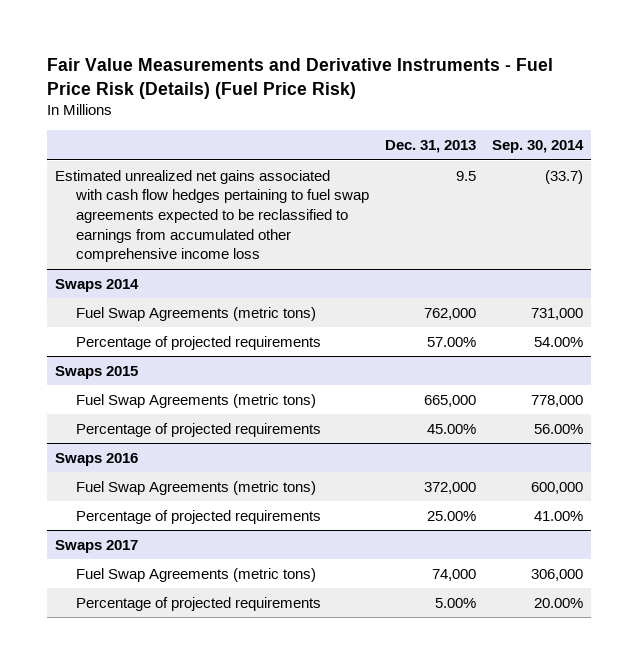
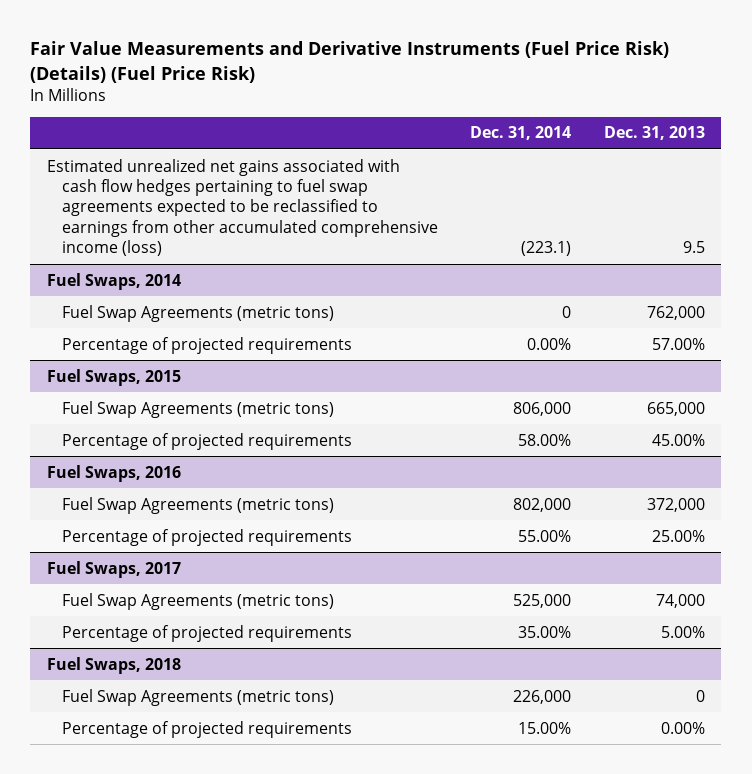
- Fair Value Measurements and Derivative Instruments - Fuel Price Risk (Details) (Fuel Price Risk)
+ Fair Value Measurements and Derivative Instruments (Fuel Price Risk) (Details) (Fuel Price Risk)
- | Dec. 31, 2013 | Sep. 30, 2014
+ | Dec. 31, 2014 | Dec. 31, 2013
- Estimated unrealized net gains associated with cash flow hedges pertaining to fuel swap agreements expected to be reclassified to earnings from accumulated other comprehensive income loss | 9.5 | (33.7)
- Swaps 2014
+ Estimated unrealized net gains associated with cash flow hedges pertaining to fuel swap agreements expected to be reclassified to earnings from other accumulated comprehensive income (loss) | (223.1) | 9.5
+ Fuel Swaps, 2014
- Swaps 2015
+ Fuel Swaps, 2015
- Swaps 2016
+ Fuel Swaps, 2016
- Swaps 2017
+ Fuel Swaps, 2017
+ Fuel Swaps, 2018
+ Fuel Swap Agreements (metric tons) | 226,000 | 0
+ Percentage of projected requirements | 15.00% | 0.00%

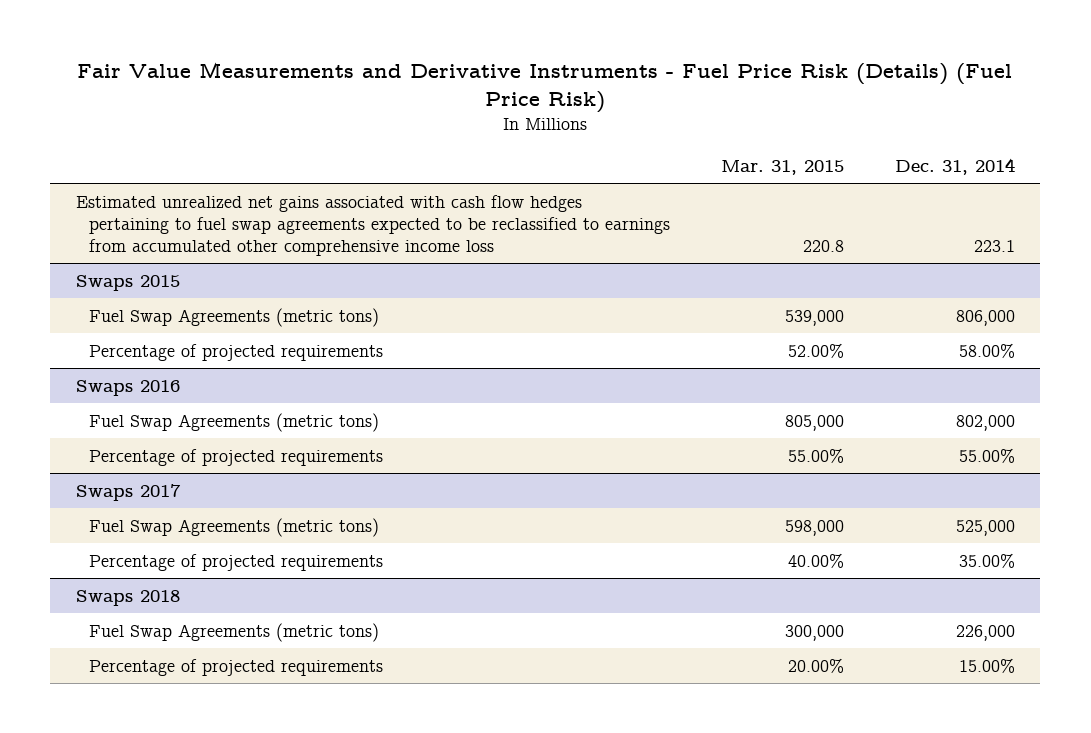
- Fair Value Measurements and Derivative Instruments (Fuel Price Risk) (Details) (Fuel Price Risk)
+ Fair Value Measurements and Derivative Instruments - Fuel Price Risk (Details) (Fuel Price Risk)
- | Dec. 31, 2014 | Dec. 31, 2013
+ | Mar. 31, 2015 | Dec. 31, 2014
- Estimated unrealized net gains associated with cash flow hedges pertaining to fuel swap agreements expected to be reclassified to earnings from other accumulated comprehensive income (loss) | (223.1) | 9.5
- Fuel Swaps, 2014
- Fuel Swap Agreements (metric tons) | 0 | 762,000
- Percentage of projected requirements | 0.00% | 57.00%
- Fuel Swaps, 2015
+ Estimated unrealized net gains associated with cash flow hedges pertaining to fuel swap agreements expected to be reclassified to earnings from accumulated other comprehensive income loss | 220.8 | 223.1
+ Swaps 2015
- Fuel Swaps, 2016
+ Swaps 2016
- Fuel Swaps, 2017
+ Swaps 2017
- Fuel Swaps, 2018
+ Swaps 2018

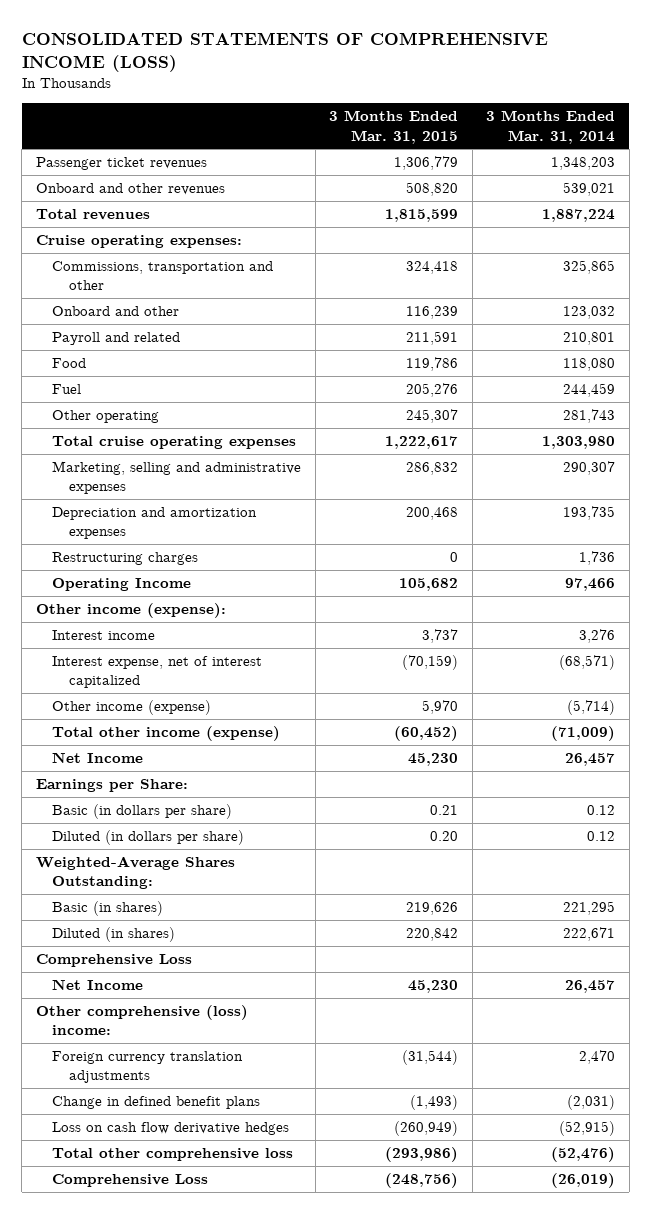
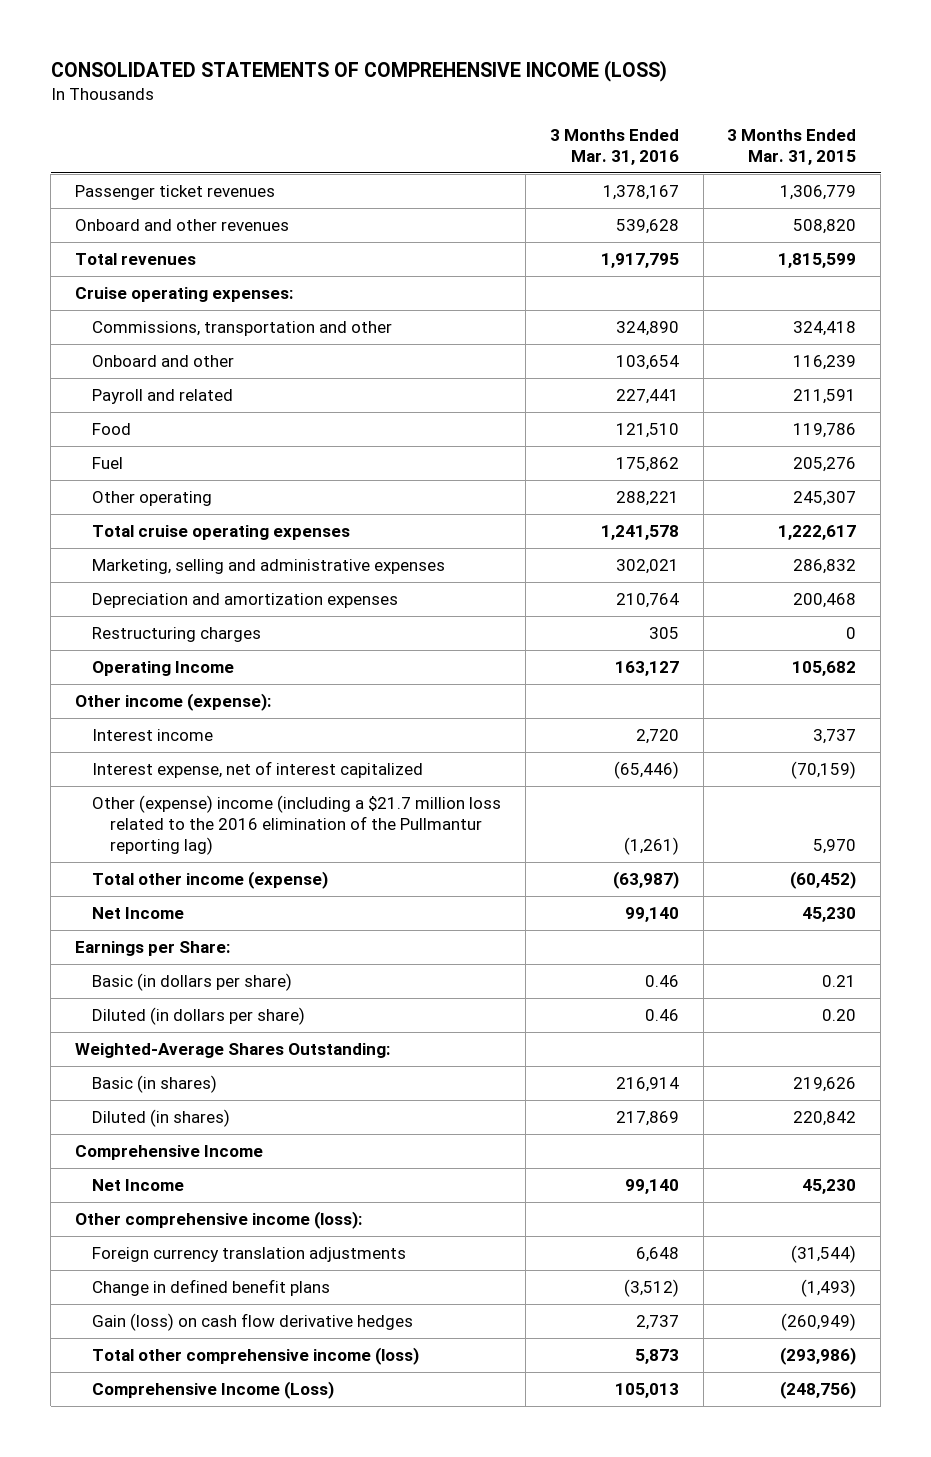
- | 3 Months Ended Mar. 31, 2015 | 3 Months Ended Mar. 31, 2014
+ | 3 Months Ended Mar. 31, 2016 | 3 Months Ended Mar. 31, 2015
- Other income (expense) | 5,970 | (5,714)
+ Other (expense) income (including a $21.7 million loss related to the 2016 elimination of the Pullmantur reporting lag) | (1,261) | 5,970
- Comprehensive Loss
+ Comprehensive Income
- Other comprehensive (loss) income:
+ Other comprehensive income (loss):
- Loss on cash flow derivative hedges | (260,949) | (52,915)
- Total other comprehensive loss | (293,986) | (52,476)
- Comprehensive Loss | (248,756) | (26,019)
+ Gain (loss) on cash flow derivative hedges | 2,737 | (260,949)
+ Total other comprehensive income (loss) | 5,873 | (293,986)
+ Comprehensive Income (Loss) | 105,013 | (248,756)

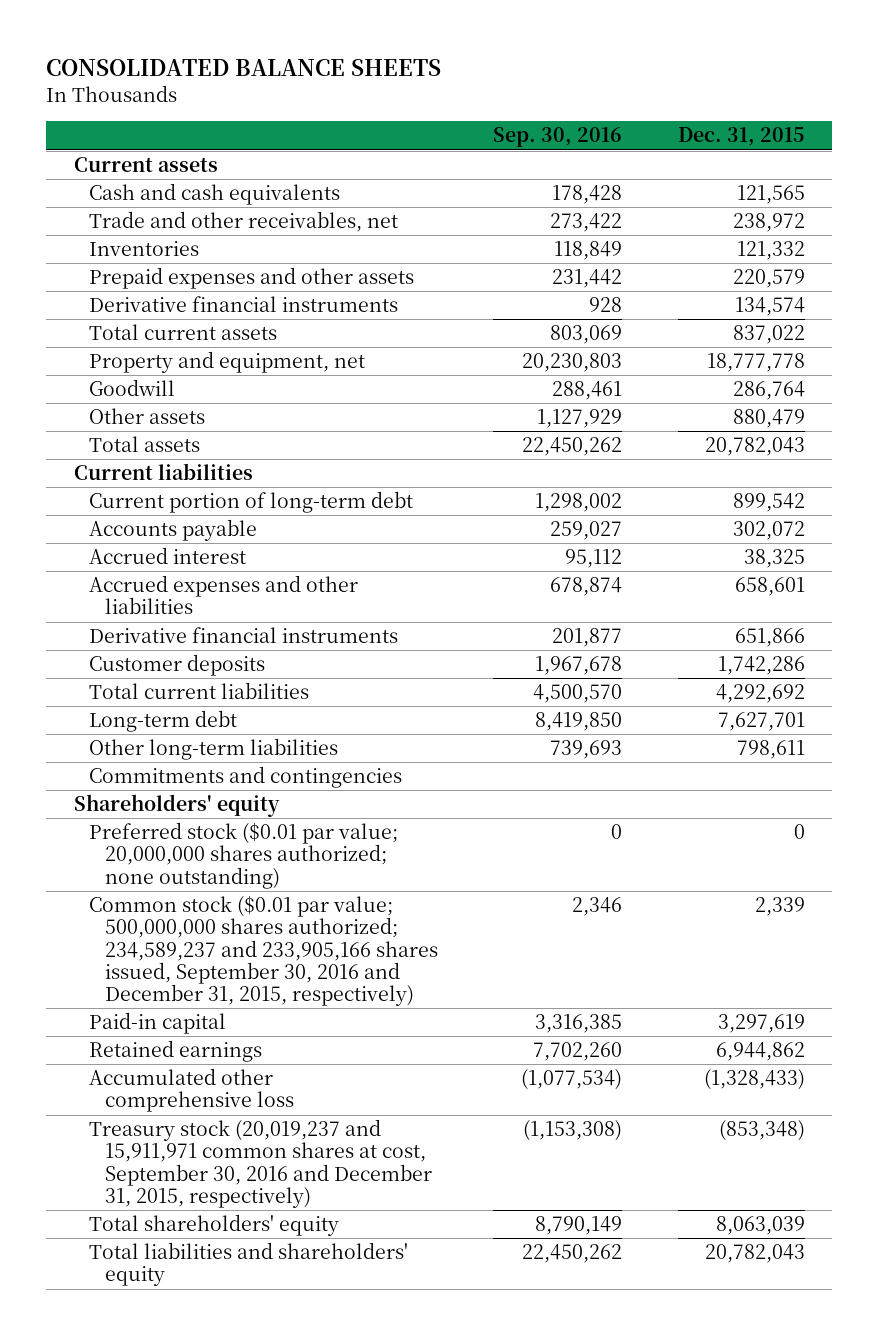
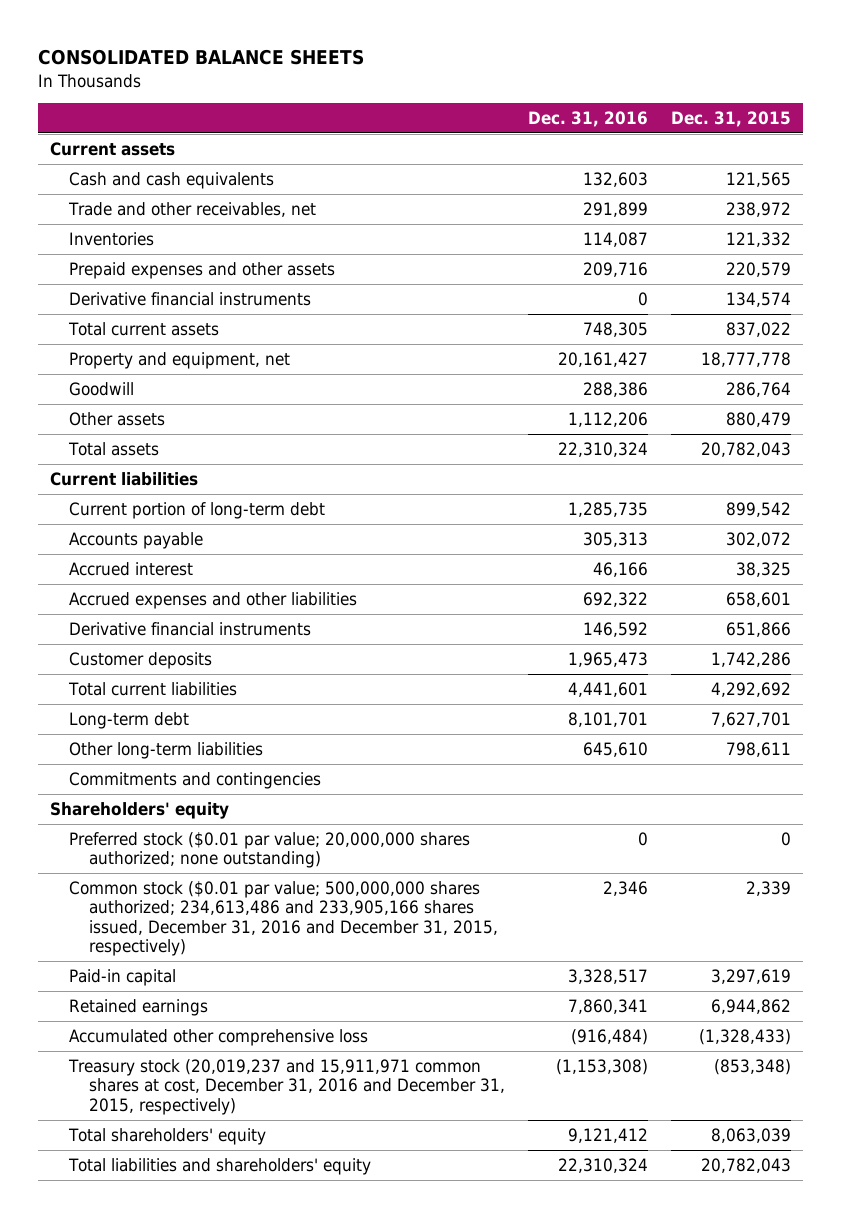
- | Sep. 30, 2016 | Dec. 31, 2015
+ | Dec. 31, 2016 | Dec. 31, 2015
- Common stock ($0.01 par value; 500,000,000 shares authorized; 234,589,237 and 233,905,166 shares issued, September 30, 2016 and December 31, 2015, respectively) | 2,346 | 2,339
+ Common stock ($0.01 par value; 500,000,000 shares authorized; 234,613,486 and 233,905,166 shares issued, December 31, 2016 and December 31, 2015, respectively) | 2,346 | 2,339
- Treasury stock (20,019,237 and 15,911,971 common shares at cost, September 30, 2016 and December 31, 2015, respectively) | (1,153,308) | (853,348)
+ Treasury stock (20,019,237 and 15,911,971 common shares at cost, December 31, 2016 and December 31, 2015, respectively) | (1,153,308) | (853,348)

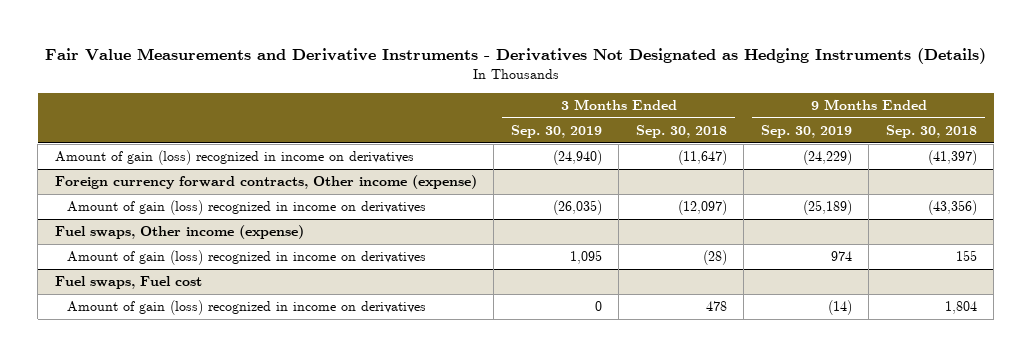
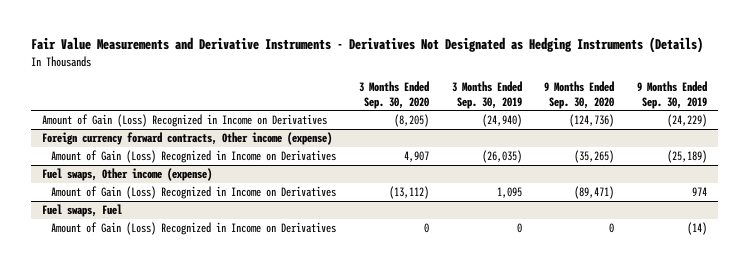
- | 3 Months Ended Sep. 30, 2019 | 3 Months Ended Sep. 30, 2018 | 9 Months Ended Sep. 30, 2019 | 9 Months Ended Sep. 30, 2018
+ | 3 Months Ended Sep. 30, 2020 | 3 Months Ended Sep. 30, 2019 | 9 Months Ended Sep. 30, 2020 | 9 Months Ended Sep. 30, 2019
- Amount of gain (loss) recognized in income on derivatives | (24,940) | (11,647) | (24,229) | (41,397)
+ Amount of Gain (Loss) Recognized in Income on Derivatives | (8,205) | (24,940) | (124,736) | (24,229)
@ Foreign currency forward contracts, Other income (expense)
- Amount of gain (loss) recognized in income on derivatives | (26,035) | (12,097) | (25,189) | (43,356)
+ Amount of Gain (Loss) Recognized in Income on Derivatives | 4,907 | (26,035) | (35,265) | (25,189)
@ Fuel swaps, Other income (expense)
- Amount of gain (loss) recognized in income on derivatives | 1,095 | (28) | 974 | 155
- Fuel swaps, Fuel cost
- Amount of gain (loss) recognized in income on derivatives | 0 | 478 | (14) | 1,804
@ Fuel swaps, Other income (expense)
+ Amount of Gain (Loss) Recognized in Income on Derivatives | (13,112) | 1,095 | (89,471) | 974
+ Fuel swaps, Fuel
+ Amount of Gain (Loss) Recognized in Income on Derivatives | 0 | 0 | 0 | (14)

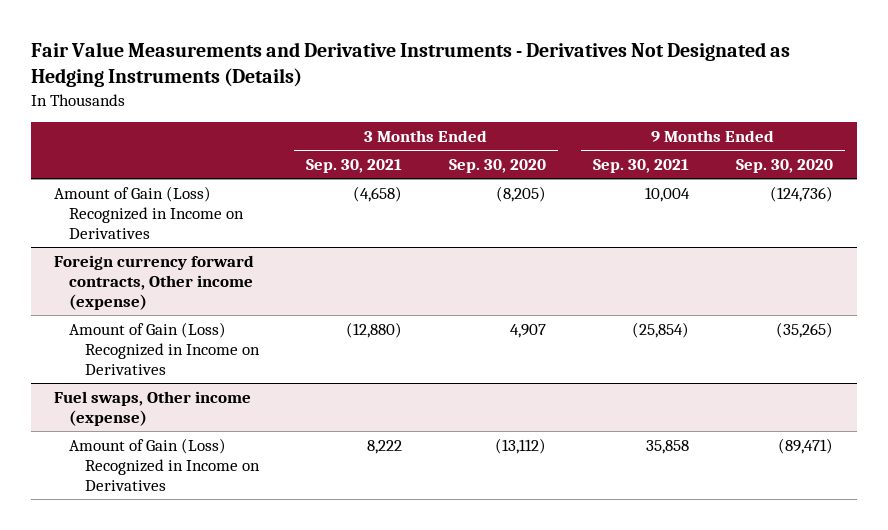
- | 3 Months Ended Sep. 30, 2020 | 3 Months Ended Sep. 30, 2019 | 9 Months Ended Sep. 30, 2020 | 9 Months Ended Sep. 30, 2019
+ | 3 Months Ended Sep. 30, 2021 | 3 Months Ended Sep. 30, 2020 | 9 Months Ended Sep. 30, 2021 | 9 Months Ended Sep. 30, 2020
- Fuel swaps, Fuel
- Amount of Gain (Loss) Recognized in Income on Derivatives | 0 | 0 | 0 | (14)

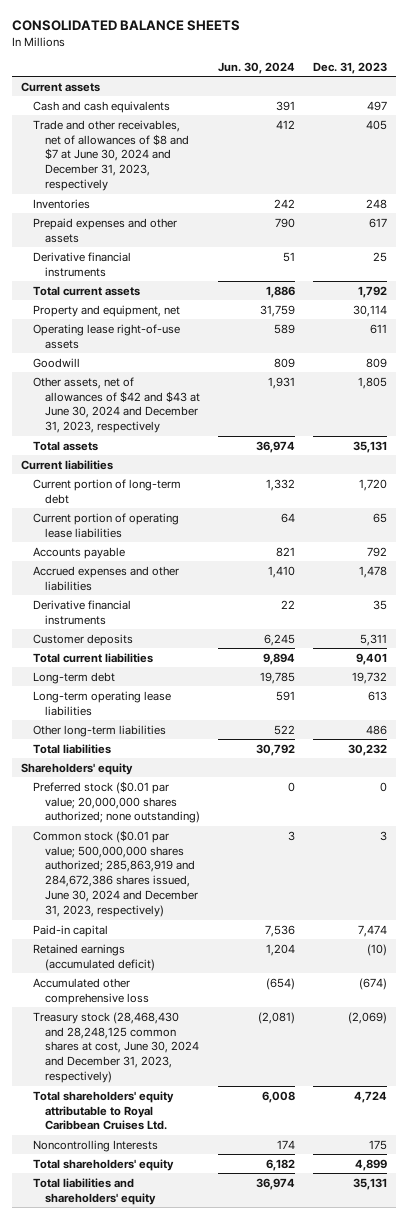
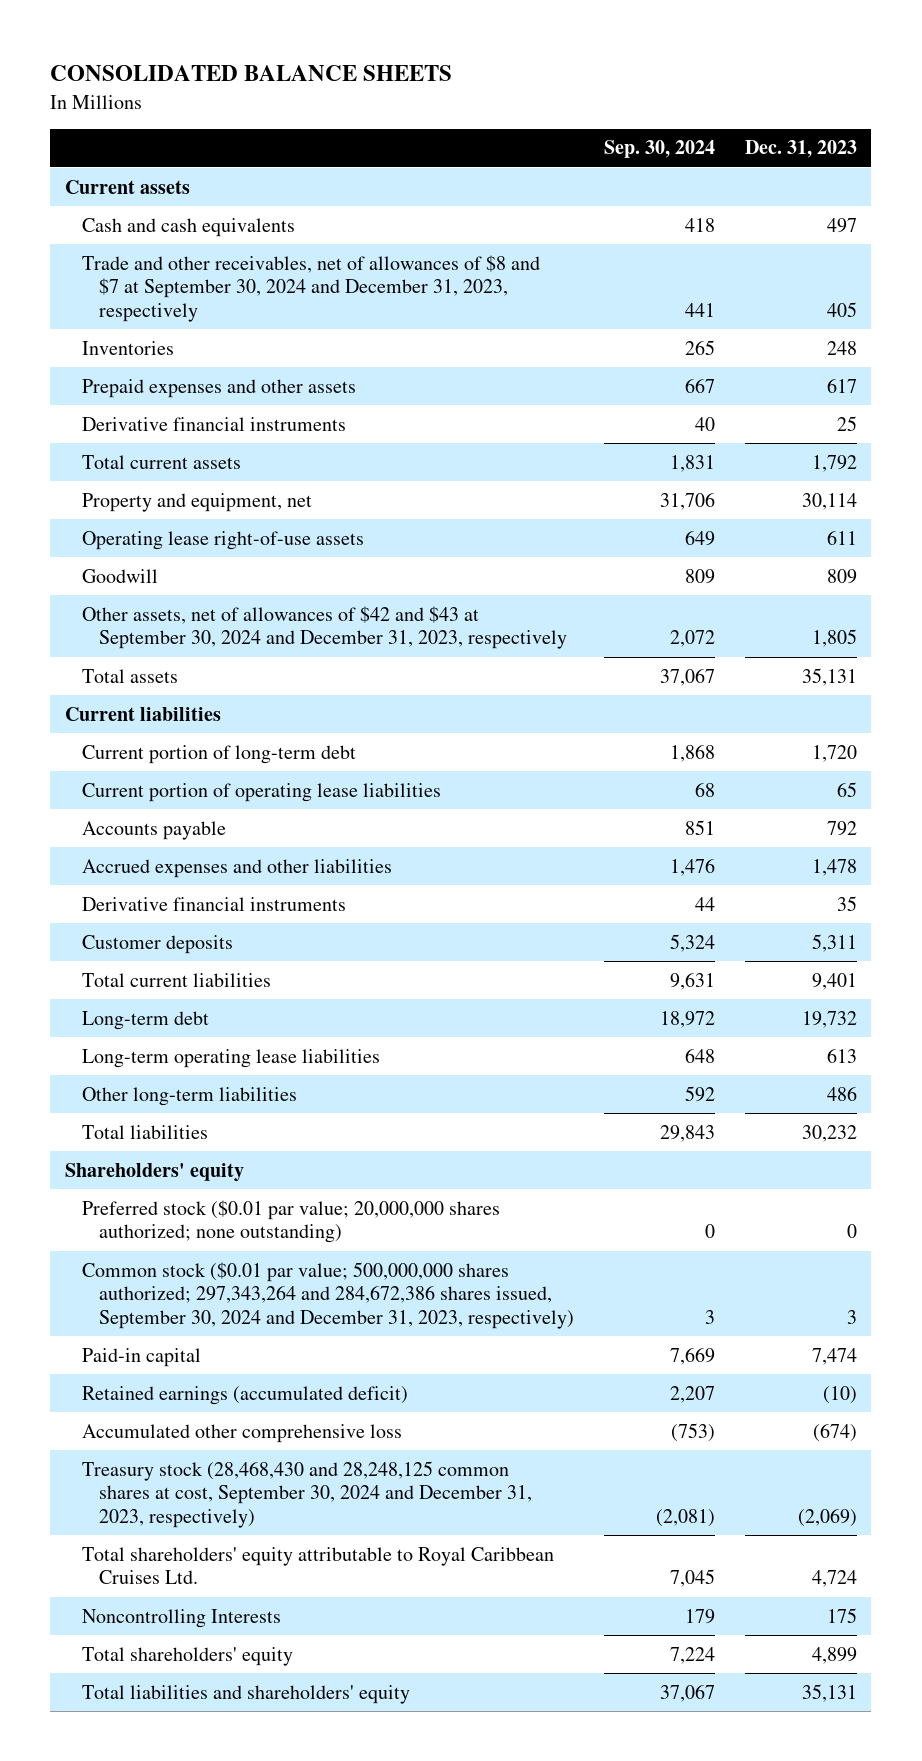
- | Jun. 30, 2024 | Dec. 31, 2023
+ | Sep. 30, 2024 | Dec. 31, 2023
- Trade and other receivables, net of allowances of $8 and $7 at June 30, 2024 and December 31, 2023, respectively | 412 | 405
+ Trade and other receivables, net of allowances of $8 and $7 at September 30, 2024 and December 31, 2023, respectively | 441 | 405
- Other assets, net of allowances of $42 and $43 at June 30, 2024 and December 31, 2023, respectively | 1,931 | 1,805
+ Other assets, net of allowances of $42 and $43 at September 30, 2024 and December 31, 2023, respectively | 2,072 | 1,805
- Common stock ($0.01 par value; 500,000,000 shares authorized; 285,863,919 and 284,672,386 shares issued, June 30, 2024 and December 31, 2023, respectively) | 3 | 3
+ Common stock ($0.01 par value; 500,000,000 shares authorized; 297,343,264 and 284,672,386 shares issued, September 30, 2024 and December 31, 2023, respectively) | 3 | 3
- Treasury stock (28,468,430 and 28,248,125 common shares at cost, June 30, 2024 and December 31, 2023, respectively) | (2,081) | (2,069)
+ Treasury stock (28,468,430 and 28,248,125 common shares at cost, September 30, 2024 and December 31, 2023, respectively) | (2,081) | (2,069)

